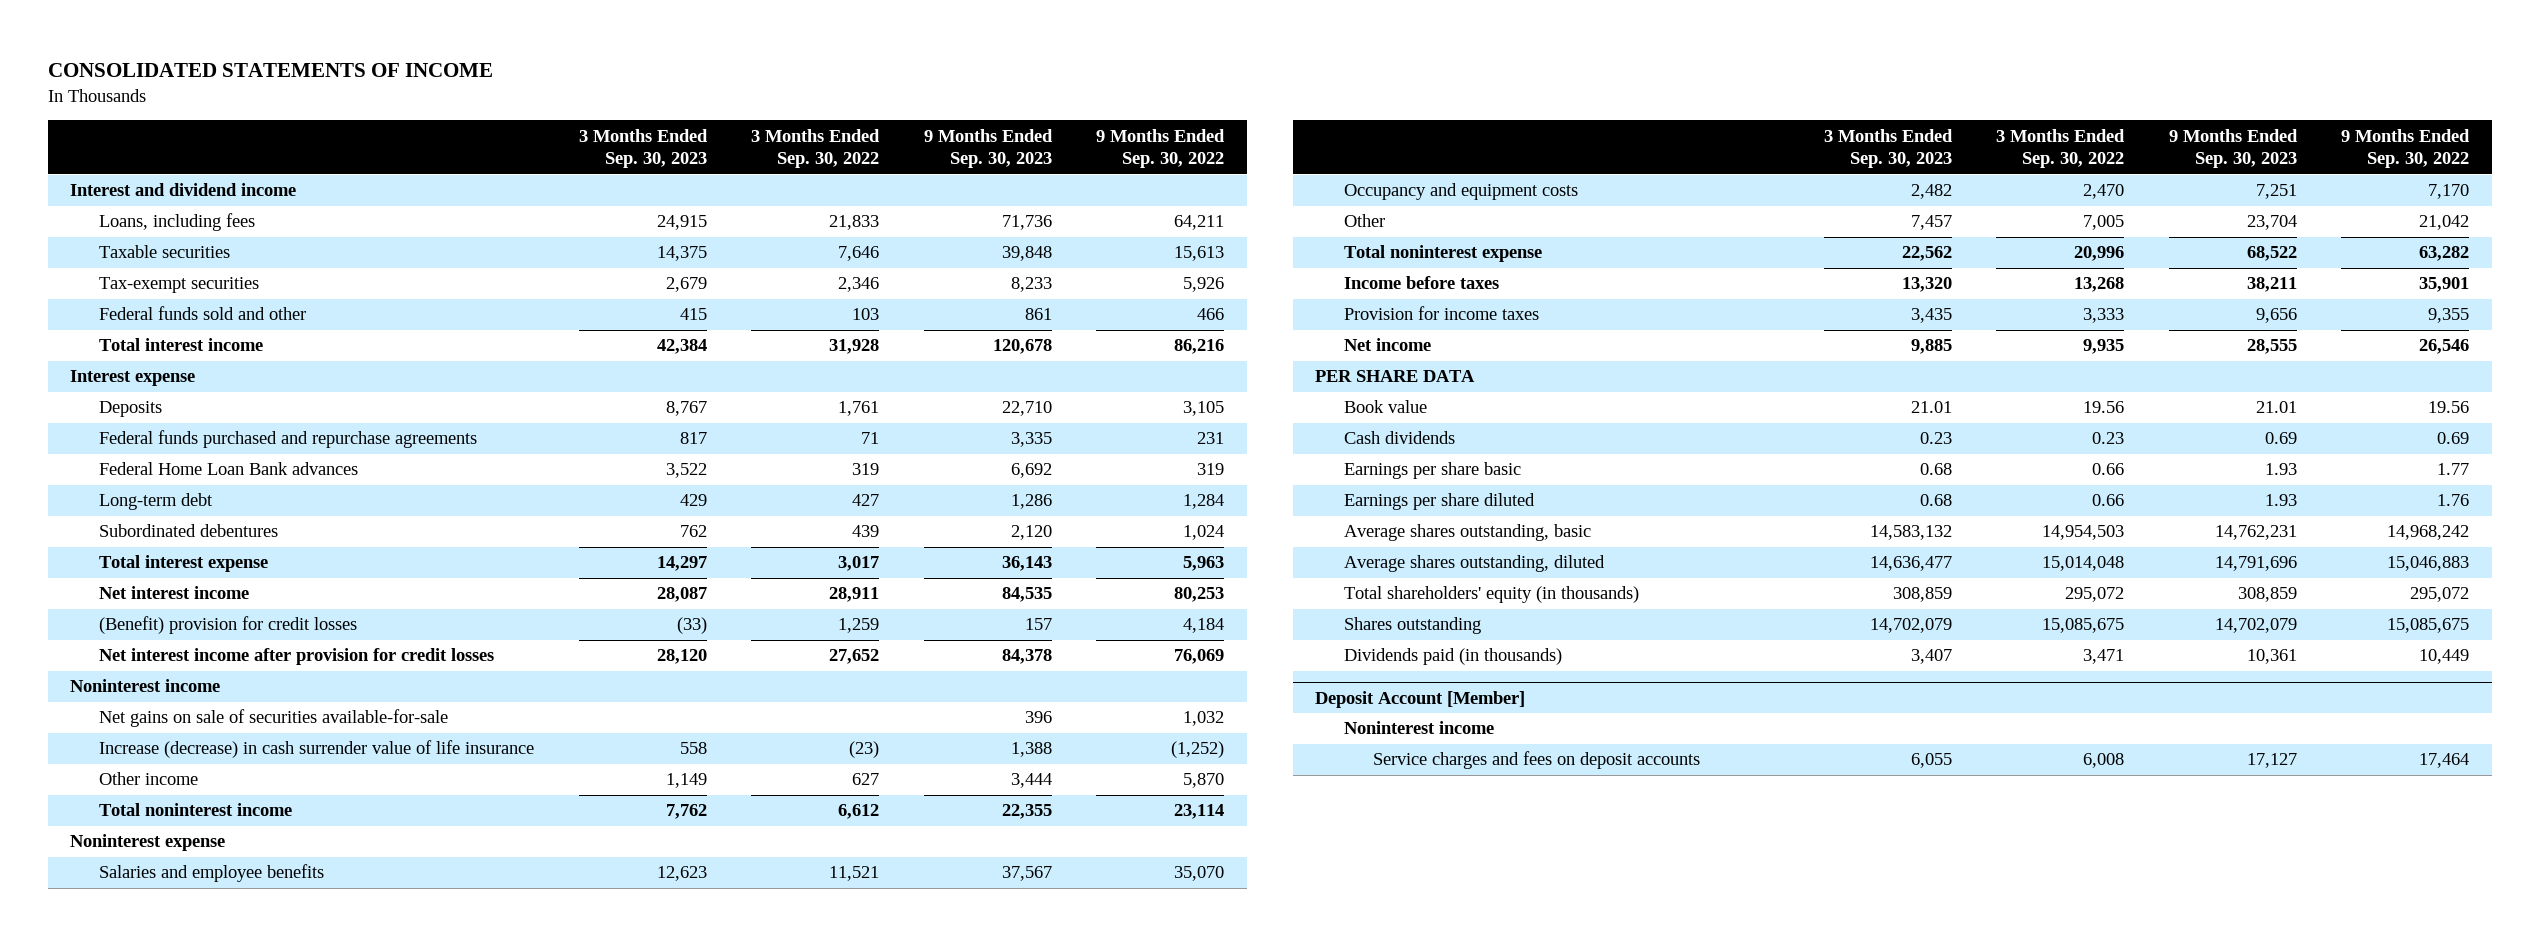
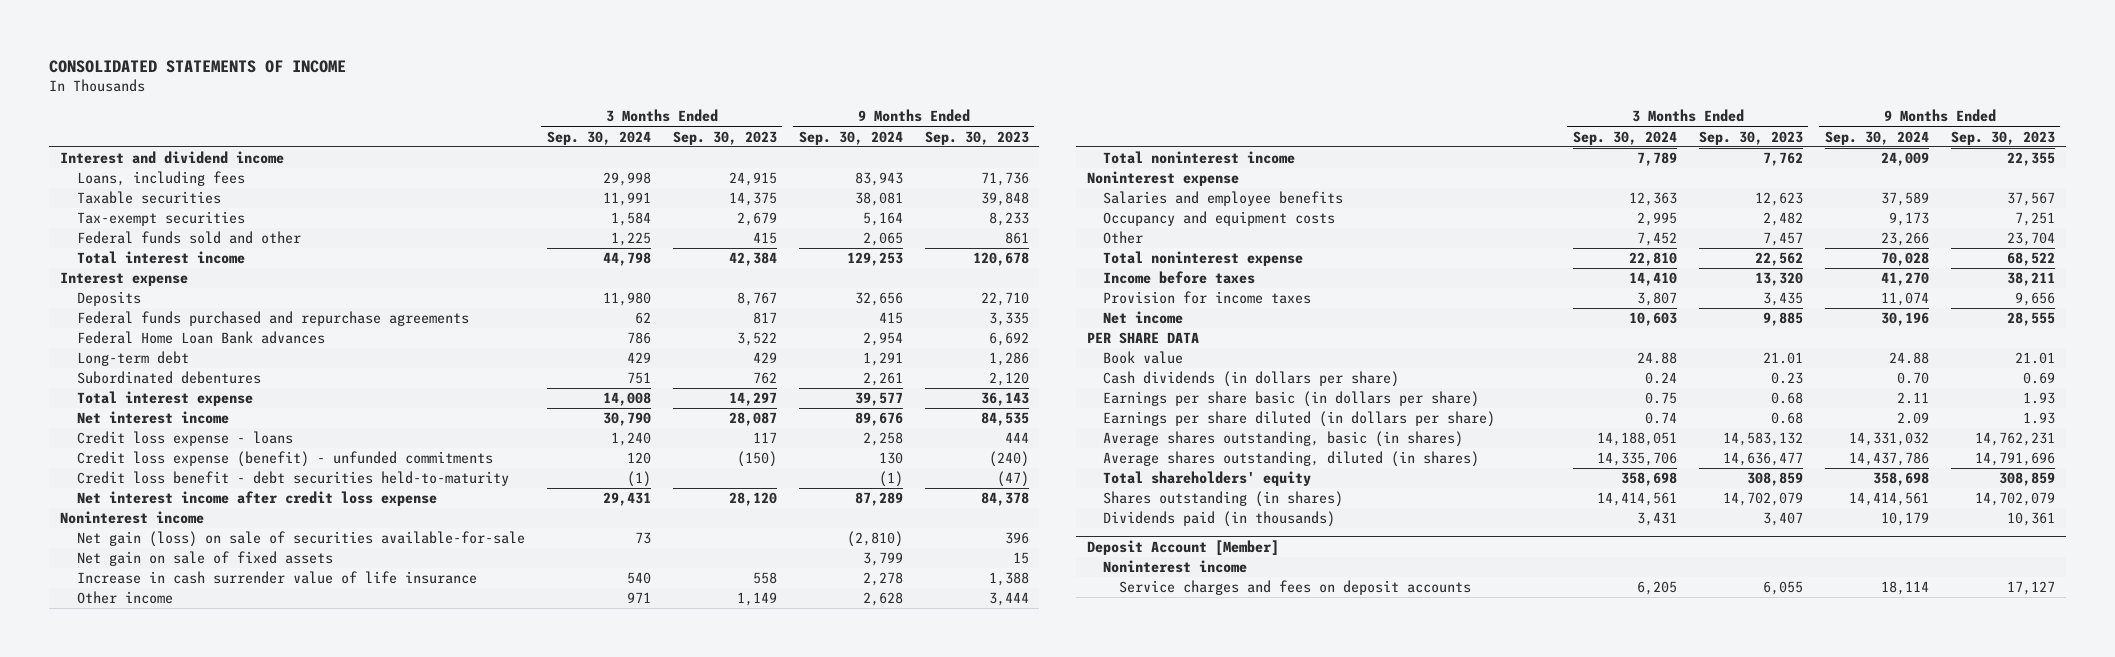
- | 3 Months Ended Sep. 30, 2023 | 3 Months Ended Sep. 30, 2022 | 9 Months Ended Sep. 30, 2023 | 9 Months Ended Sep. 30, 2022
+ | 3 Months Ended Sep. 30, 2024 | 3 Months Ended Sep. 30, 2023 | 9 Months Ended Sep. 30, 2024 | 9 Months Ended Sep. 30, 2023
- (Benefit) provision for credit losses | (33) | 1,259 | 157 | 4,184
- Net interest income after provision for credit losses | 28,120 | 27,652 | 84,378 | 76,069
+ Credit loss expense - loans | 1,240 | 117 | 2,258 | 444
+ Credit loss expense (benefit) - unfunded commitments | 120 | (150) | 130 | (240)
+ Credit loss benefit - debt securities held-to-maturity | (1) | | (1) | (47)
+ Net interest income after credit loss expense | 29,431 | 28,120 | 87,289 | 84,378
- Net gains on sale of securities available-for-sale | | | 396 | 1,032
- Increase (decrease) in cash surrender value of life insurance | 558 | (23) | 1,388 | (1,252)
+ Net gain (loss) on sale of securities available-for-sale | 73 | | (2,810) | 396
+ Net gain on sale of fixed assets | | | 3,799 | 15
+ Increase in cash surrender value of life insurance | 540 | 558 | 2,278 | 1,388
- Cash dividends | 0.23 | 0.23 | 0.69 | 0.69
- Earnings per share basic | 0.68 | 0.66 | 1.93 | 1.77
- Earnings per share diluted | 0.68 | 0.66 | 1.93 | 1.76
- Average shares outstanding, basic | 14,583,132 | 14,954,503 | 14,762,231 | 14,968,242
- Average shares outstanding, diluted | 14,636,477 | 15,014,048 | 14,791,696 | 15,046,883
- Total shareholders' equity (in thousands) | 308,859 | 295,072 | 308,859 | 295,072
- Shares outstanding | 14,702,079 | 15,085,675 | 14,702,079 | 15,085,675
+ Cash dividends (in dollars per share) | 0.24 | 0.23 | 0.70 | 0.69
+ Earnings per share basic (in dollars per share) | 0.75 | 0.68 | 2.11 | 1.93
+ Earnings per share diluted (in dollars per share) | 0.74 | 0.68 | 2.09 | 1.93
+ Average shares outstanding, basic (in shares) | 14,188,051 | 14,583,132 | 14,331,032 | 14,762,231
+ Average shares outstanding, diluted (in shares) | 14,335,706 | 14,636,477 | 14,437,786 | 14,791,696
+ Total shareholders' equity | 358,698 | 308,859 | 358,698 | 308,859
+ Shares outstanding (in shares) | 14,414,561 | 14,702,079 | 14,414,561 | 14,702,079

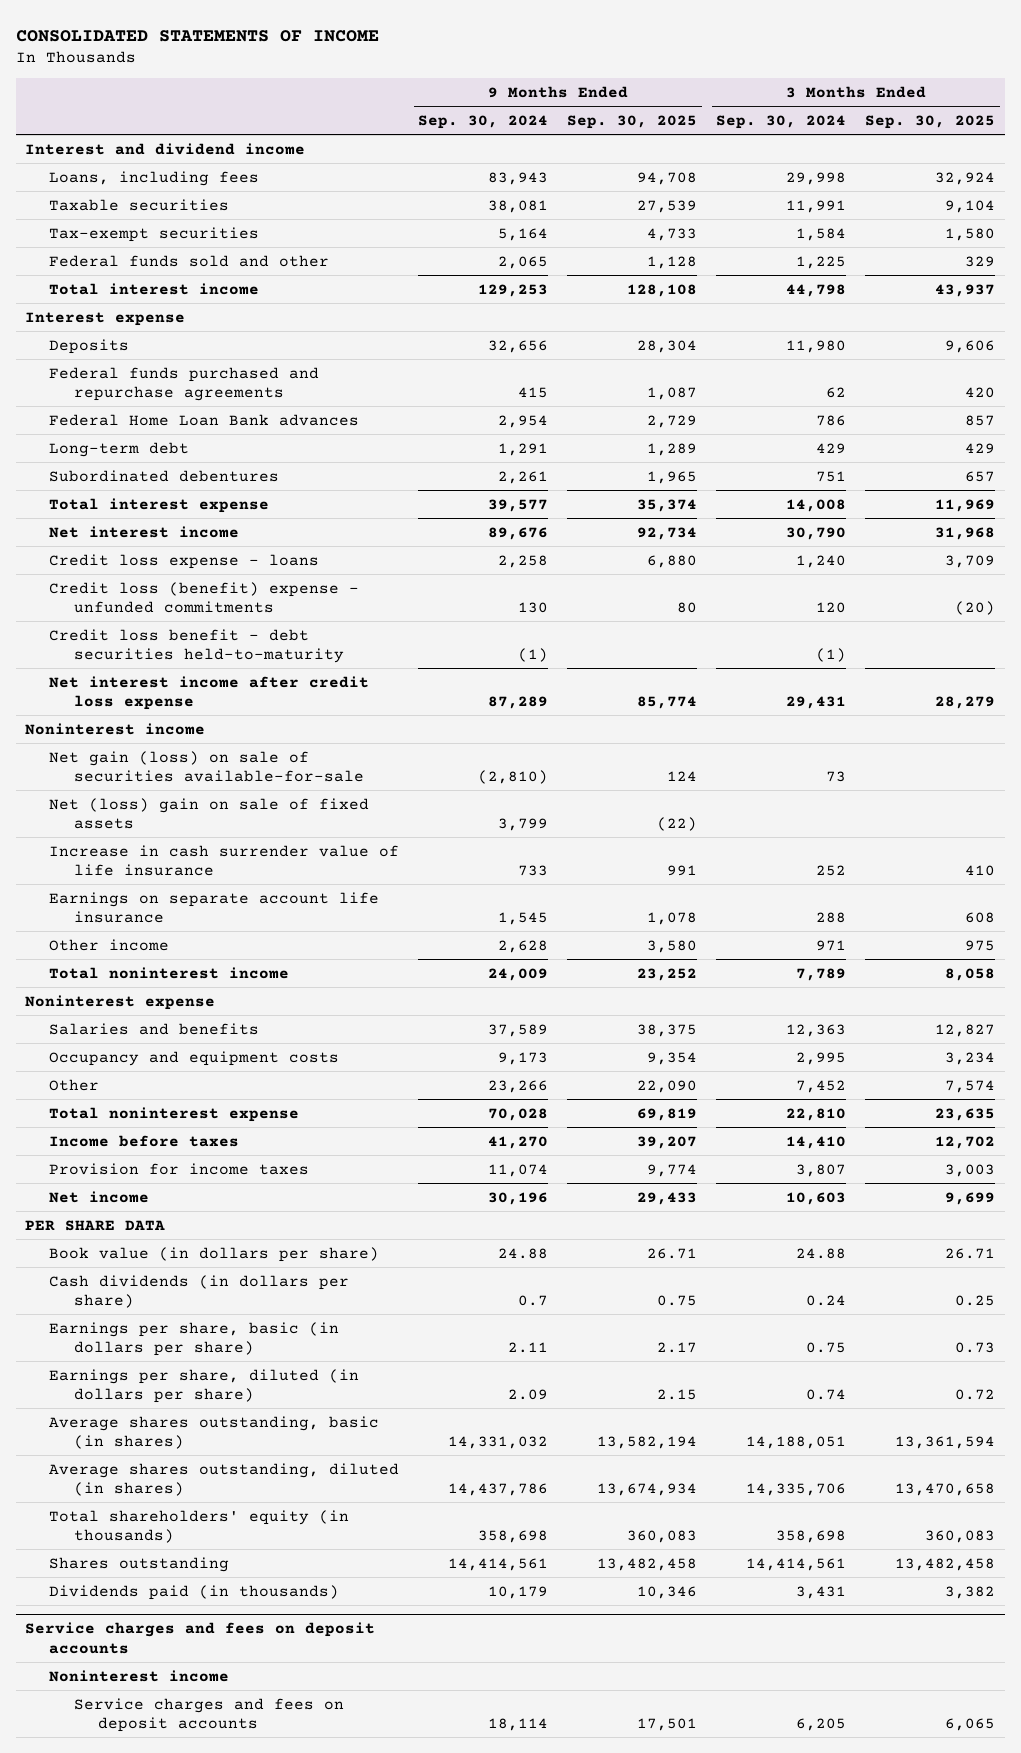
- | 3 Months Ended Sep. 30, 2024 | 3 Months Ended Sep. 30, 2023 | 9 Months Ended Sep. 30, 2024 | 9 Months Ended Sep. 30, 2023
+ | 9 Months Ended Sep. 30, 2024 | 9 Months Ended Sep. 30, 2025 | 3 Months Ended Sep. 30, 2024 | 3 Months Ended Sep. 30, 2025
- Credit loss expense (benefit) - unfunded commitments | 120 | (150) | 130 | (240)
+ Credit loss (benefit) expense - unfunded commitments | 130 | 80 | 120 | (20)
- Net gain on sale of fixed assets | | | 3,799 | 15
- Increase in cash surrender value of life insurance | 540 | 558 | 2,278 | 1,388
+ Net (loss) gain on sale of fixed assets | 3,799 | (22) | |
+ Increase in cash surrender value of life insurance | 733 | 991 | 252 | 410
+ Earnings on separate account life insurance | 1,545 | 1,078 | 288 | 608
- Salaries and employee benefits | 12,363 | 12,623 | 37,589 | 37,567
+ Salaries and benefits | 37,589 | 38,375 | 12,363 | 12,827
- Book value | 24.88 | 21.01 | 24.88 | 21.01
- Cash dividends (in dollars per share) | 0.24 | 0.23 | 0.70 | 0.69
- Earnings per share basic (in dollars per share) | 0.75 | 0.68 | 2.11 | 1.93
- Earnings per share diluted (in dollars per share) | 0.74 | 0.68 | 2.09 | 1.93
+ Book value (in dollars per share) | 24.88 | 26.71 | 24.88 | 26.71
+ Cash dividends (in dollars per share) | 0.7 | 0.75 | 0.24 | 0.25
+ Earnings per share, basic (in dollars per share) | 2.11 | 2.17 | 0.75 | 0.73
+ Earnings per share, diluted (in dollars per share) | 2.09 | 2.15 | 0.74 | 0.72
- Total shareholders' equity | 358,698 | 308,859 | 358,698 | 308,859
- Shares outstanding (in shares) | 14,414,561 | 14,702,079 | 14,414,561 | 14,702,079
+ Total shareholders' equity (in thousands) | 358,698 | 360,083 | 358,698 | 360,083
+ Shares outstanding | 14,414,561 | 13,482,458 | 14,414,561 | 13,482,458
- Deposit Account [Member]
+ Service charges and fees on deposit accounts

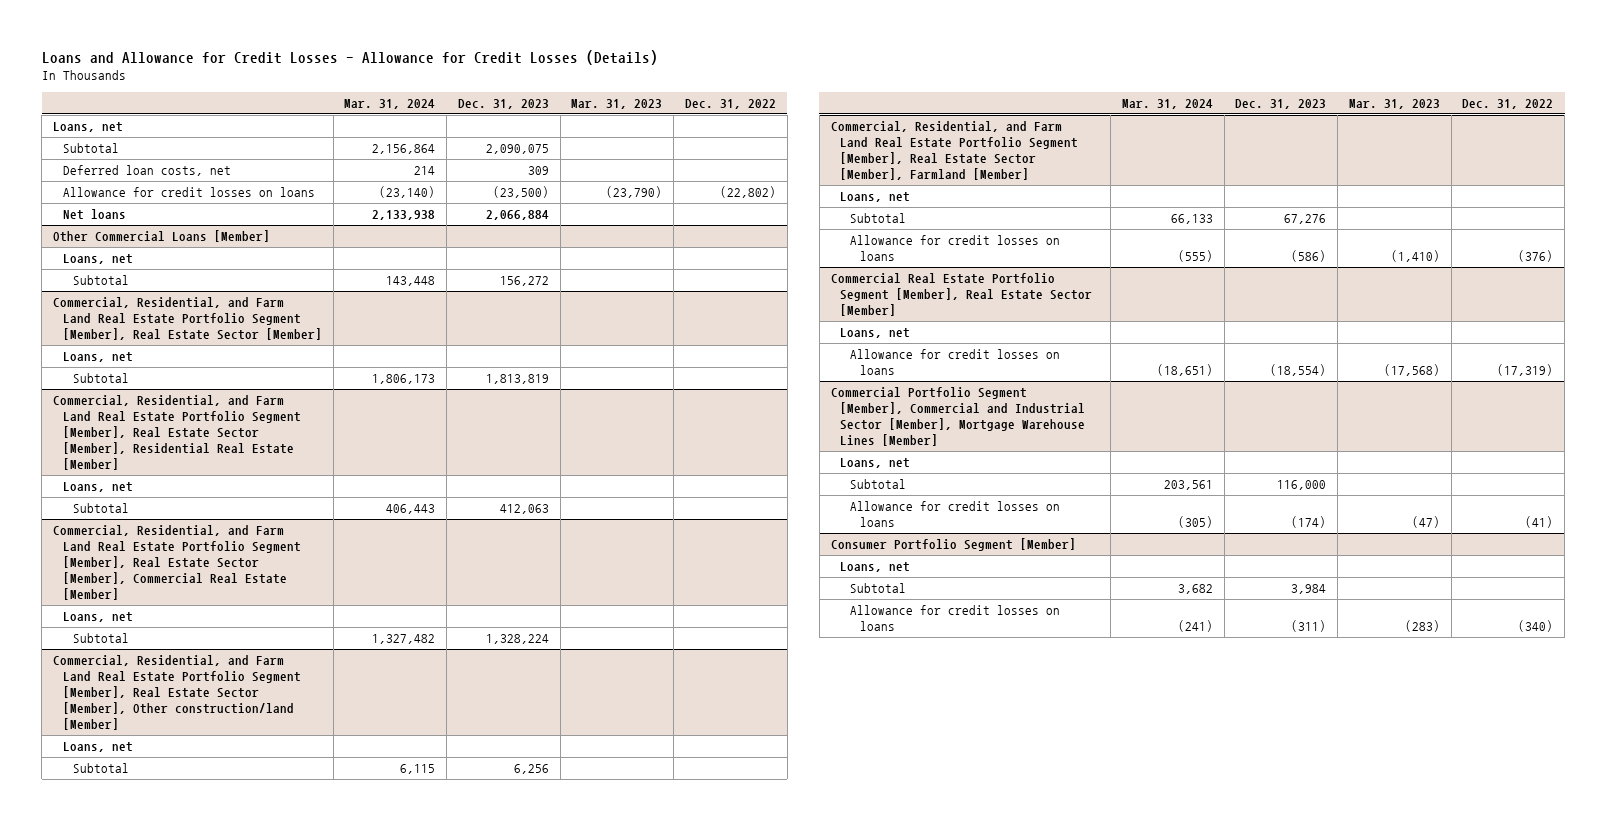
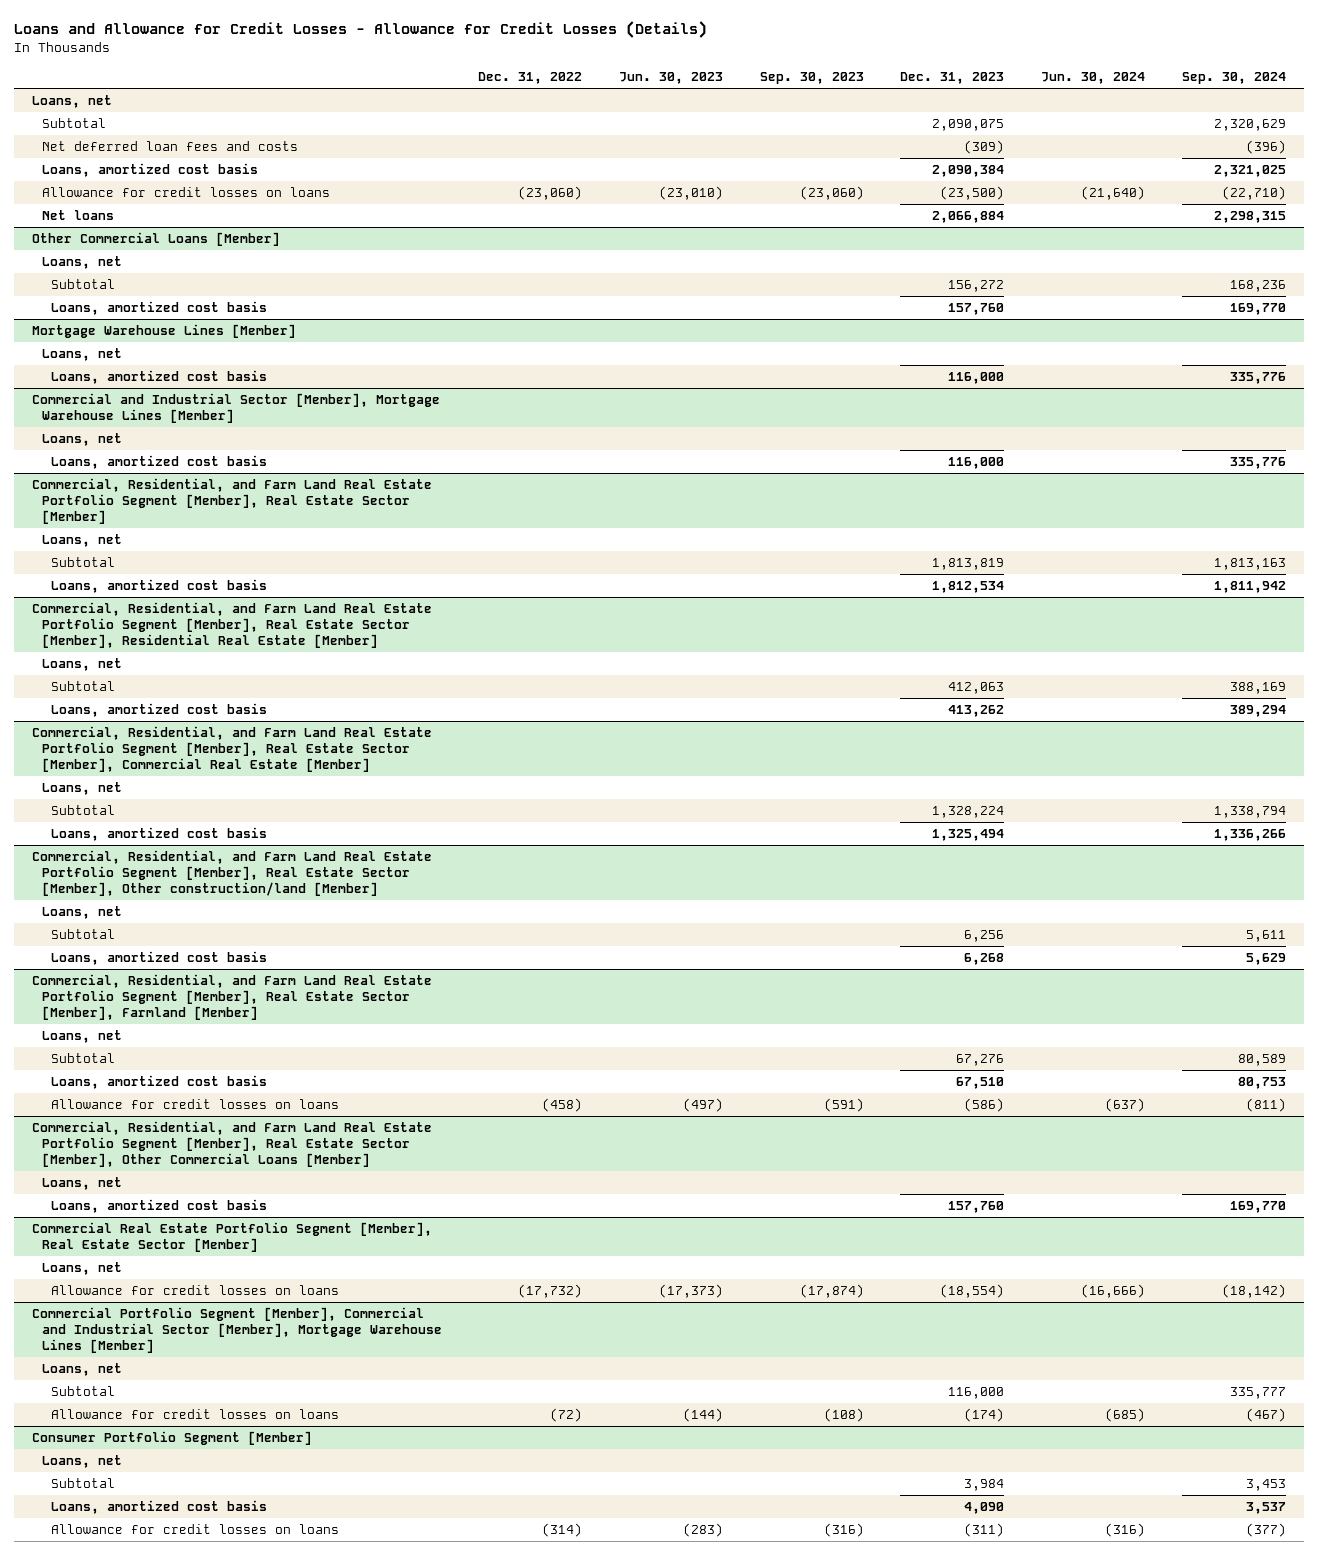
- | Mar. 31, 2024 | Dec. 31, 2023 | Mar. 31, 2023 | Dec. 31, 2022
+ | Dec. 31, 2022 | Jun. 30, 2023 | Sep. 30, 2023 | Dec. 31, 2023 | Jun. 30, 2024 | Sep. 30, 2024
- Deferred loan costs, net | 214 | 309 | |
- Allowance for credit losses on loans | (23,140) | (23,500) | (23,790) | (22,802)
+ Net deferred loan fees and costs | | | | (309) | | (396)
+ Loans, amortized cost basis | | | | 2,090,384 | | 2,321,025
+ Allowance for credit losses on loans | (23,060) | (23,010) | (23,060) | (23,500) | (21,640) | (22,710)
@ Other Commercial Loans [Member]
+ Loans, amortized cost basis | | | | 157,760 | | 169,770
+ Mortgage Warehouse Lines [Member]
+ Loans, net
+ Loans, amortized cost basis | | | | 116,000 | | 335,776
+ Commercial and Industrial Sector [Member], Mortgage Warehouse Lines [Member]
+ Loans, net
+ Loans, amortized cost basis | | | | 116,000 | | 335,776
@ Commercial, Residential, and Farm Land Real Estate Portfolio Segment [Member], Real Estate Sector [Member]
+ Loans, amortized cost basis | | | | 1,812,534 | | 1,811,942
@ Commercial, Residential, and Farm Land Real Estate Portfolio Segment [Member], Real Estate Sector [Member], Residential Real Estate [Member]
+ Loans, amortized cost basis | | | | 413,262 | | 389,294
@ Commercial, Residential, and Farm Land Real Estate Portfolio Segment [Member], Real Estate Sector [Member], Commercial Real Estate [Member]
+ Loans, amortized cost basis | | | | 1,325,494 | | 1,336,266
@ Commercial, Residential, and Farm Land Real Estate Portfolio Segment [Member], Real Estate Sector [Member], Other construction/land [Member]
+ Loans, amortized cost basis | | | | 6,268 | | 5,629
@ Commercial, Residential, and Farm Land Real Estate Portfolio Segment [Member], Real Estate Sector [Member], Farmland [Member]
- Allowance for credit losses on loans | (555) | (586) | (1,410) | (376)
+ Loans, amortized cost basis | | | | 67,510 | | 80,753
+ Allowance for credit losses on loans | (458) | (497) | (591) | (586) | (637) | (811)
+ Commercial, Residential, and Farm Land Real Estate Portfolio Segment [Member], Real Estate Sector [Member], Other Commercial Loans [Member]
+ Loans, net
+ Loans, amortized cost basis | | | | 157,760 | | 169,770
@ Commercial Real Estate Portfolio Segment [Member], Real Estate Sector [Member]
- Allowance for credit losses on loans | (18,651) | (18,554) | (17,568) | (17,319)
+ Allowance for credit losses on loans | (17,732) | (17,373) | (17,874) | (18,554) | (16,666) | (18,142)
@ Commercial Portfolio Segment [Member], Commercial and Industrial Sector [Member], Mortgage Warehouse Lines [Member]
- Allowance for credit losses on loans | (305) | (174) | (47) | (41)
+ Allowance for credit losses on loans | (72) | (144) | (108) | (174) | (685) | (467)
@ Consumer Portfolio Segment [Member]
- Allowance for credit losses on loans | (241) | (311) | (283) | (340)
+ Loans, amortized cost basis | | | | 4,090 | | 3,537
+ Allowance for credit losses on loans | (314) | (283) | (316) | (311) | (316) | (377)

